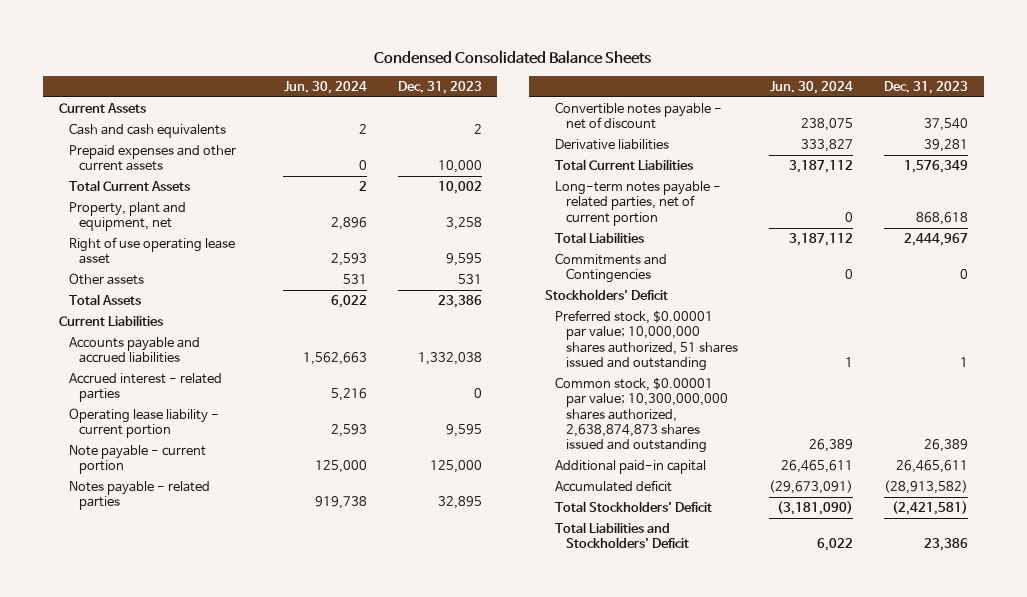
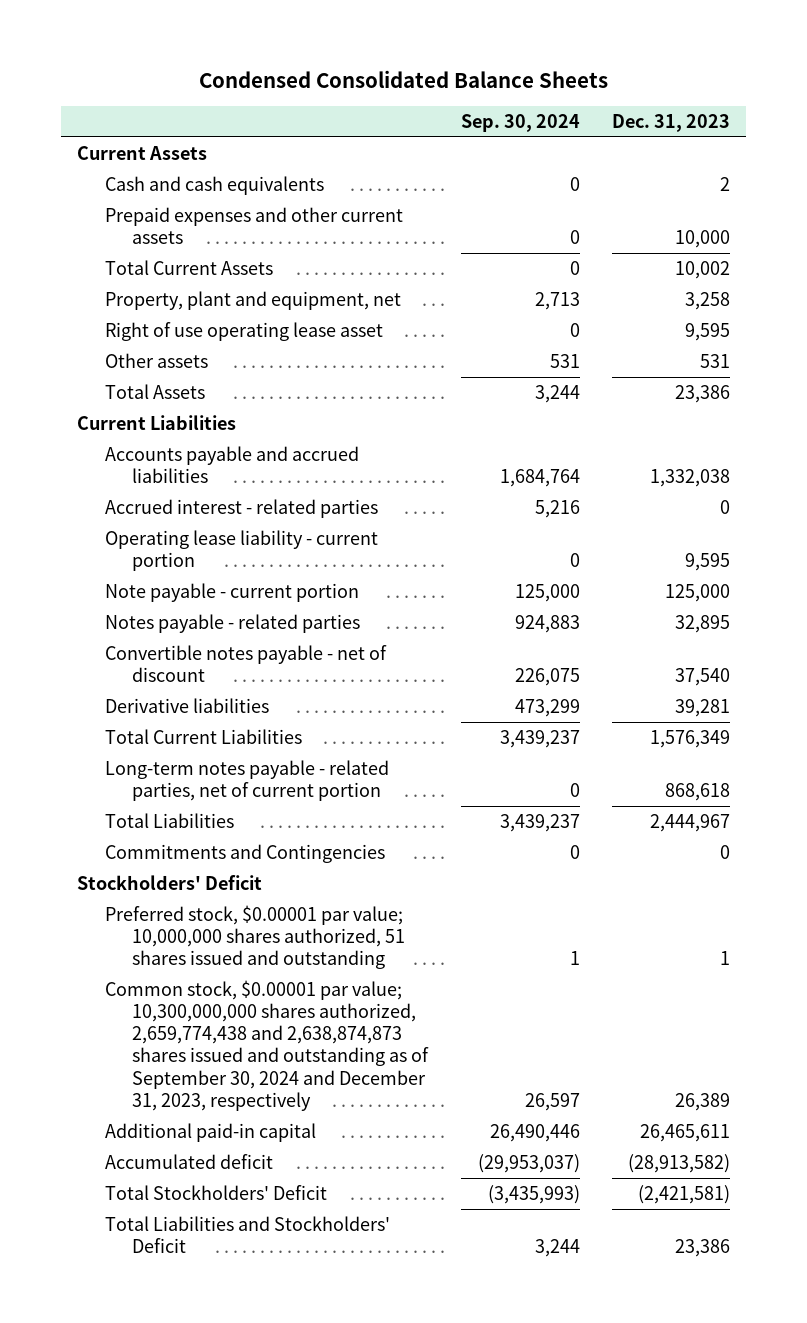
- | Jun. 30, 2024 | Dec. 31, 2023
+ | Sep. 30, 2024 | Dec. 31, 2023
- Common stock, $0.00001 par value; 10,300,000,000 shares authorized, 2,638,874,873 shares issued and outstanding | 26,389 | 26,389
+ Common stock, $0.00001 par value; 10,300,000,000 shares authorized, 2,659,774,438 and 2,638,874,873 shares issued and outstanding as of September 30, 2024 and December 31, 2023, respectively | 26,597 | 26,389

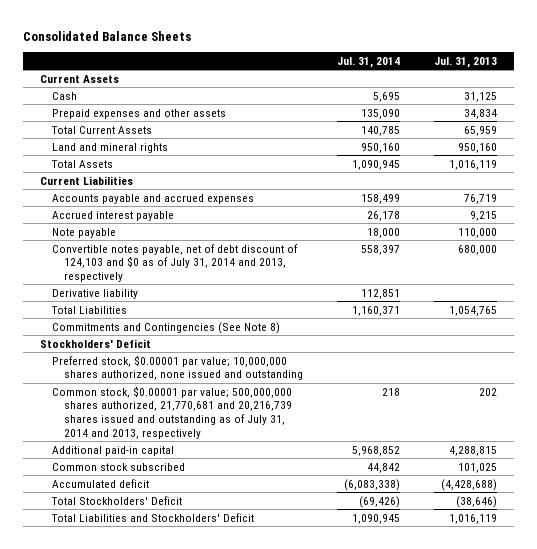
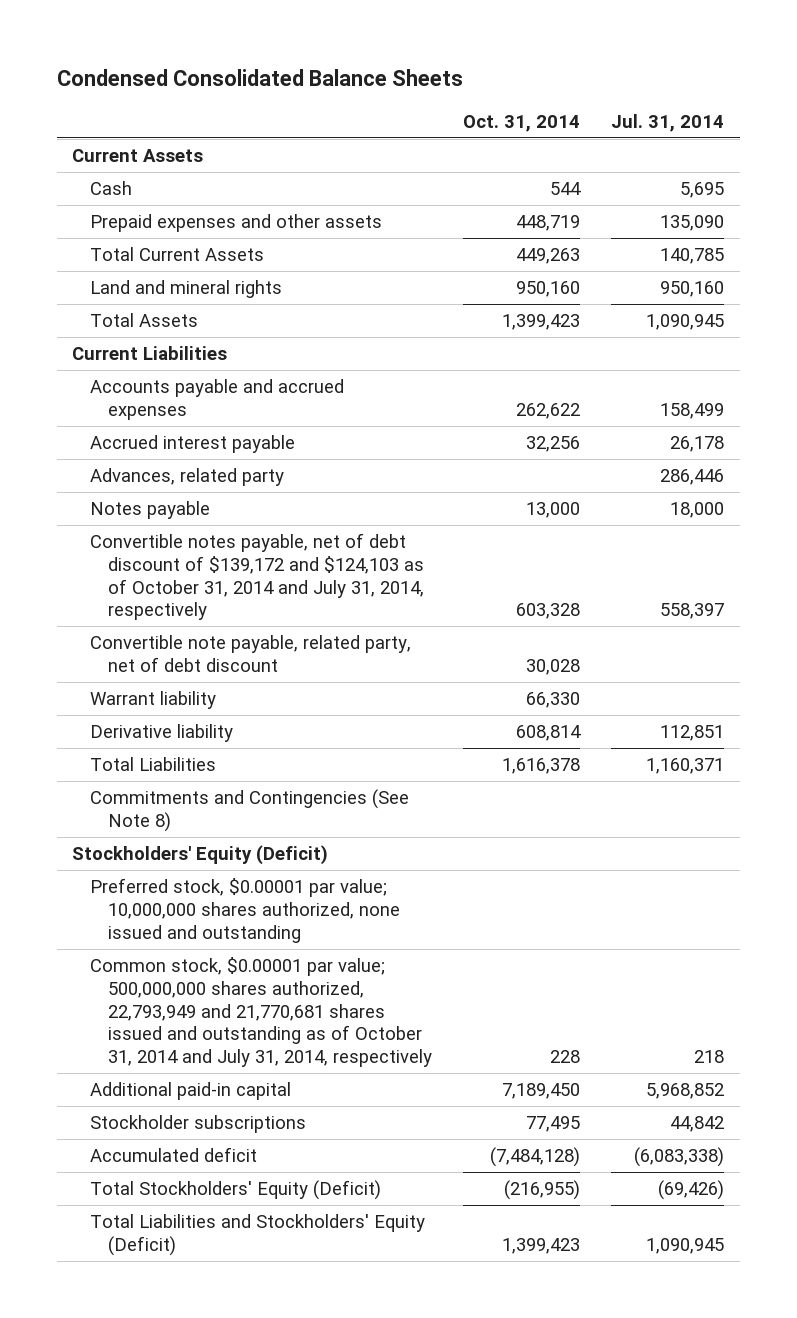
- Consolidated Balance Sheets
+ Condensed Consolidated Balance Sheets
- | Jul. 31, 2014 | Jul. 31, 2013
+ | Oct. 31, 2014 | Jul. 31, 2014
- Note payable | 18,000 | 110,000
- Convertible notes payable, net of debt discount of 124,103 and $0 as of July 31, 2014 and 2013, respectively | 558,397 | 680,000
+ Advances, related party | | 286,446
+ Notes payable | 13,000 | 18,000
+ Convertible notes payable, net of debt discount of $139,172 and $124,103 as of October 31, 2014 and July 31, 2014, respectively | 603,328 | 558,397
+ Convertible note payable, related party, net of debt discount | 30,028 |
+ Warrant liability | 66,330 |
- Stockholders' Deficit
+ Stockholders' Equity (Deficit)
- Common stock, $0.00001 par value; 500,000,000 shares authorized, 21,770,681 and 20,216,739 shares issued and outstanding as of July 31, 2014 and 2013, respectively | 218 | 202
+ Common stock, $0.00001 par value; 500,000,000 shares authorized, 22,793,949 and 21,770,681 shares issued and outstanding as of October 31, 2014 and July 31, 2014, respectively | 228 | 218
- Common stock subscribed | 44,842 | 101,025
+ Stockholder subscriptions | 77,495 | 44,842
- Total Stockholders' Deficit | (69,426) | (38,646)
- Total Liabilities and Stockholders' Deficit | 1,090,945 | 1,016,119
+ Total Stockholders' Equity (Deficit) | (216,955) | (69,426)
+ Total Liabilities and Stockholders' Equity (Deficit) | 1,399,423 | 1,090,945

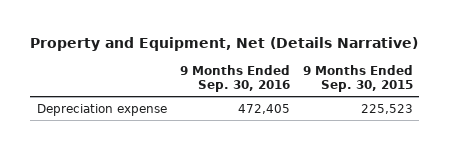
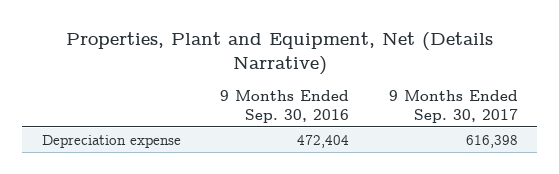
- Property and Equipment, Net (Details Narrative)
+ Properties, Plant and Equipment, Net (Details Narrative)
- | 9 Months Ended Sep. 30, 2016 | 9 Months Ended Sep. 30, 2015
+ | 9 Months Ended Sep. 30, 2016 | 9 Months Ended Sep. 30, 2017
- Depreciation expense | 472,405 | 225,523
+ Depreciation expense | 472,404 | 616,398

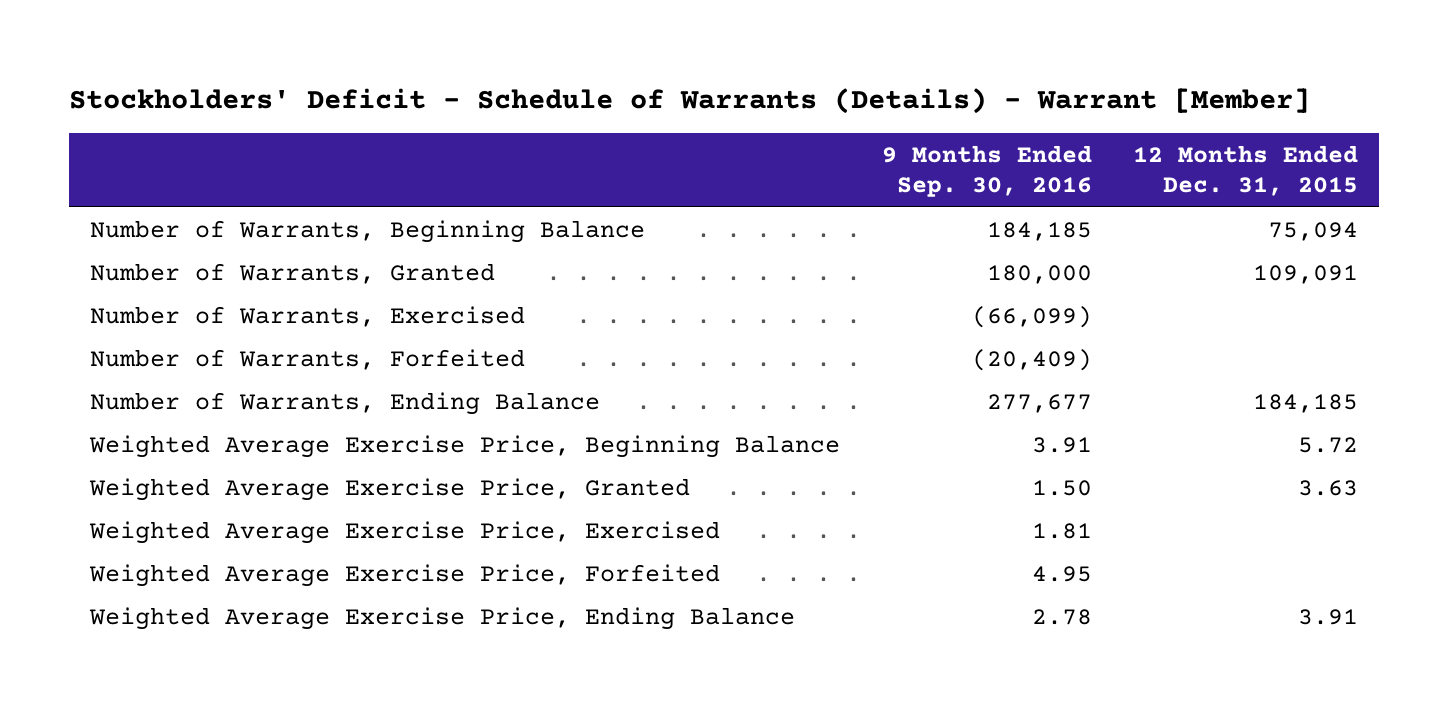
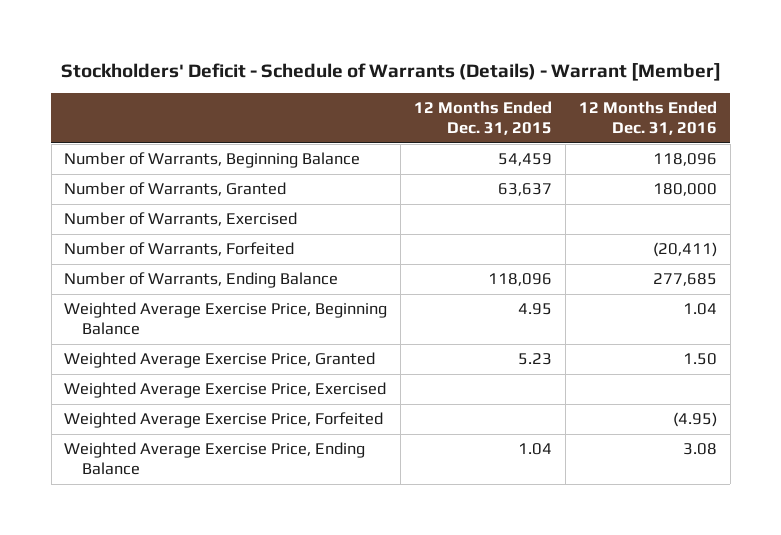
- | 9 Months Ended Sep. 30, 2016 | 12 Months Ended Dec. 31, 2015
+ | 12 Months Ended Dec. 31, 2015 | 12 Months Ended Dec. 31, 2016
- Number of Warrants, Beginning Balance | 184,185 | 75,094
- Number of Warrants, Granted | 180,000 | 109,091
+ Number of Warrants, Beginning Balance | 54,459 | 118,096
+ Number of Warrants, Granted | 63,637 | 180,000
- Number of Warrants, Ending Balance | 277,677 | 184,185
- Weighted Average Exercise Price, Beginning Balance | 3.91 | 5.72
- Weighted Average Exercise Price, Granted | 1.50 | 3.63
+ Number of Warrants, Ending Balance | 118,096 | 277,685
+ Weighted Average Exercise Price, Beginning Balance | 4.95 | 1.04
+ Weighted Average Exercise Price, Granted | 5.23 | 1.50
- Weighted Average Exercise Price, Ending Balance | 2.78 | 3.91
+ Weighted Average Exercise Price, Ending Balance | 1.04 | 3.08

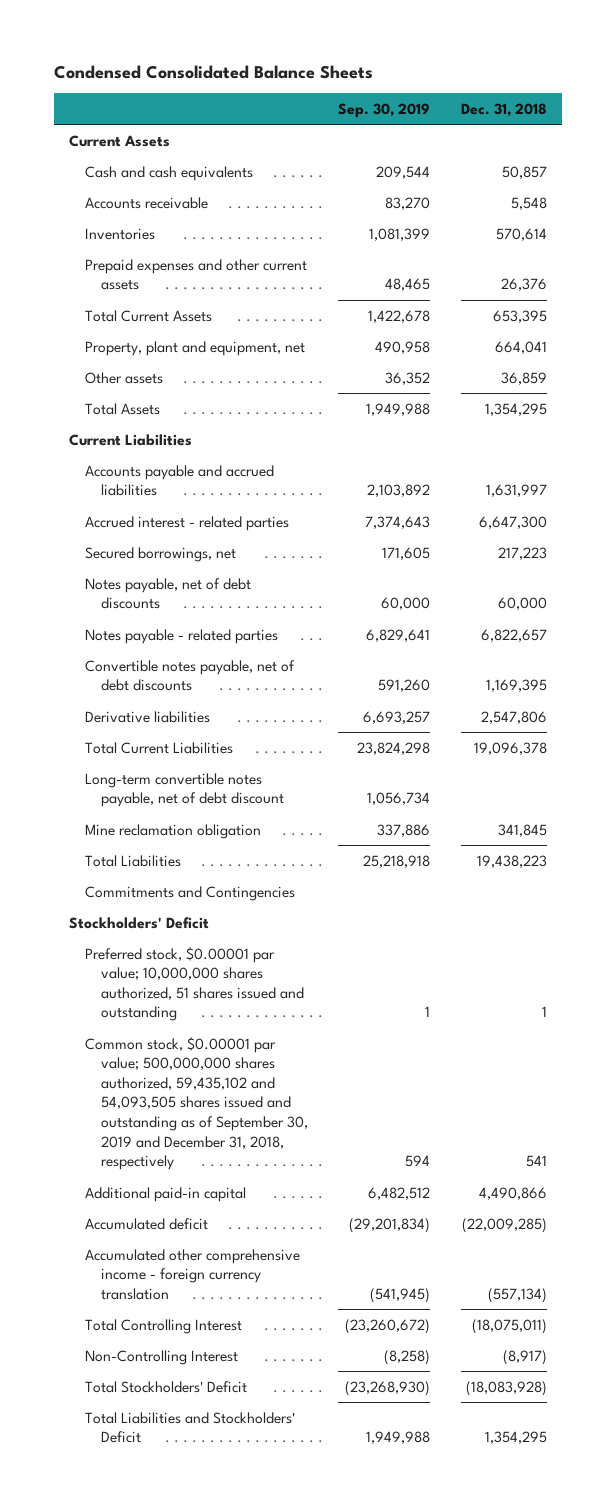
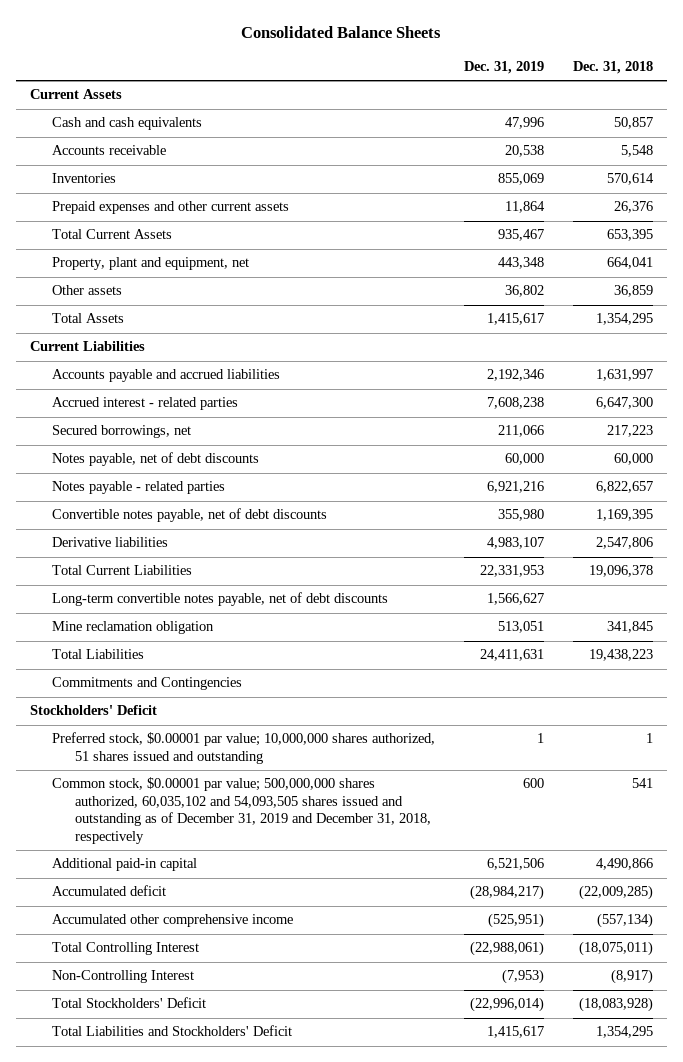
- Condensed Consolidated Balance Sheets
+ Consolidated Balance Sheets
- | Sep. 30, 2019 | Dec. 31, 2018
+ | Dec. 31, 2019 | Dec. 31, 2018
- Long-term convertible notes payable, net of debt discount | 1,056,734 |
+ Long-term convertible notes payable, net of debt discounts | 1,566,627 |
- Common stock, $0.00001 par value; 500,000,000 shares authorized, 59,435,102 and 54,093,505 shares issued and outstanding as of September 30, 2019 and December 31, 2018, respectively | 594 | 541
+ Common stock, $0.00001 par value; 500,000,000 shares authorized, 60,035,102 and 54,093,505 shares issued and outstanding as of December 31, 2019 and December 31, 2018, respectively | 600 | 541
- Accumulated other comprehensive income - foreign currency translation | (541,945) | (557,134)
+ Accumulated other comprehensive income | (525,951) | (557,134)

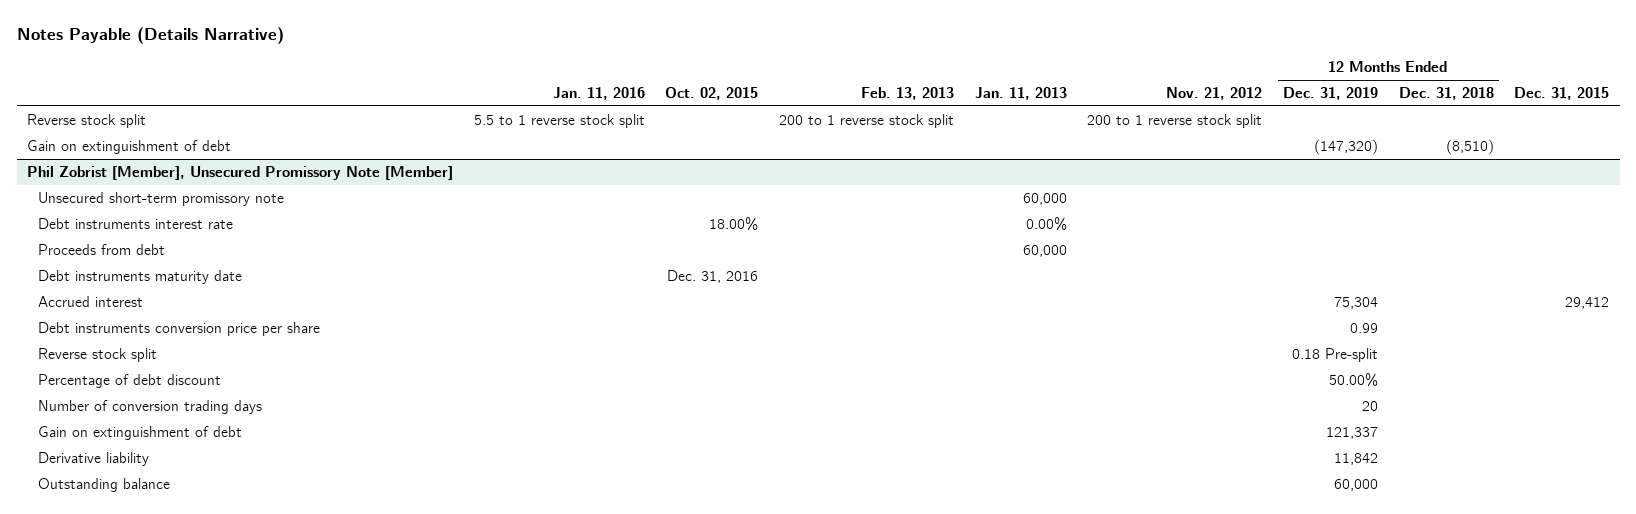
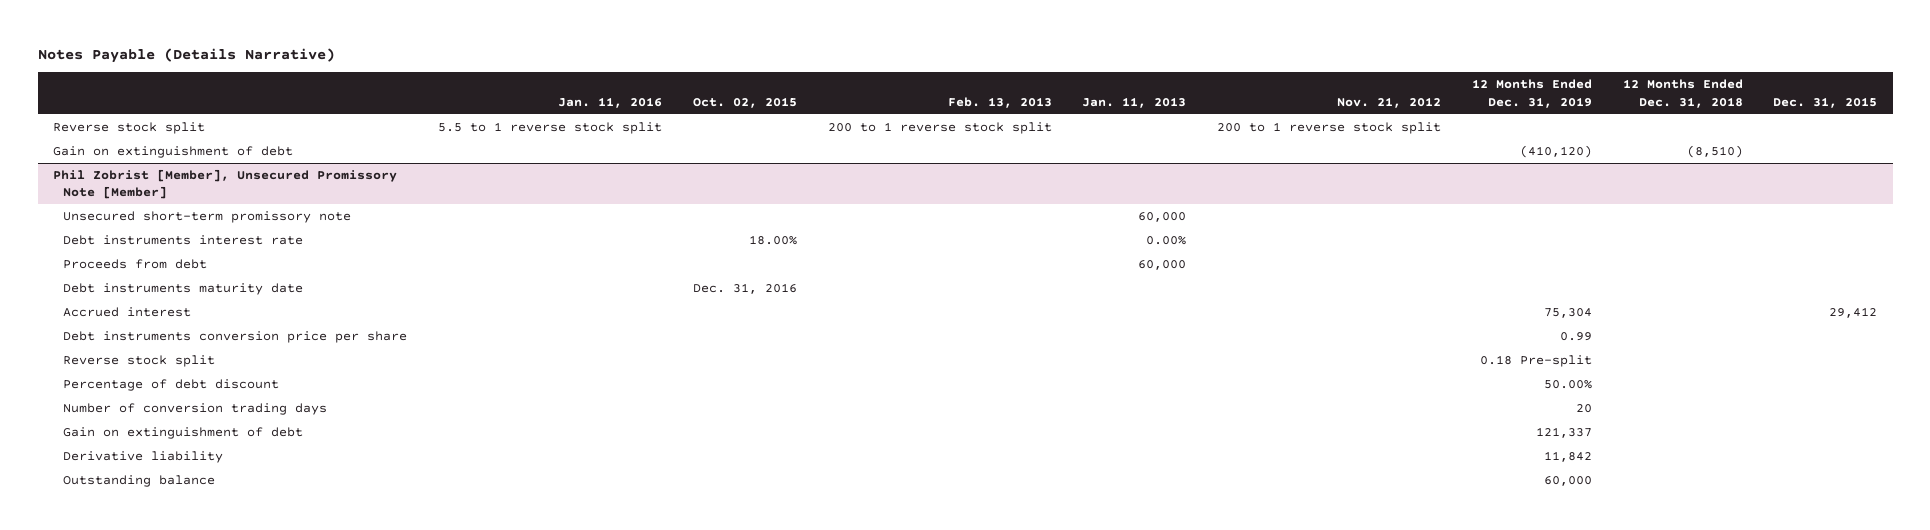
- Gain on extinguishment of debt | | | | | | (147,320) | (8,510) |
+ Gain on extinguishment of debt | | | | | | (410,120) | (8,510) |

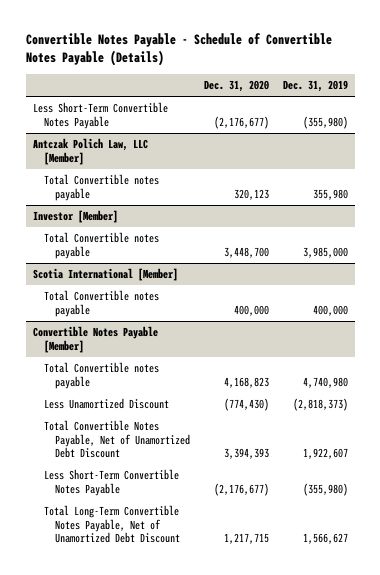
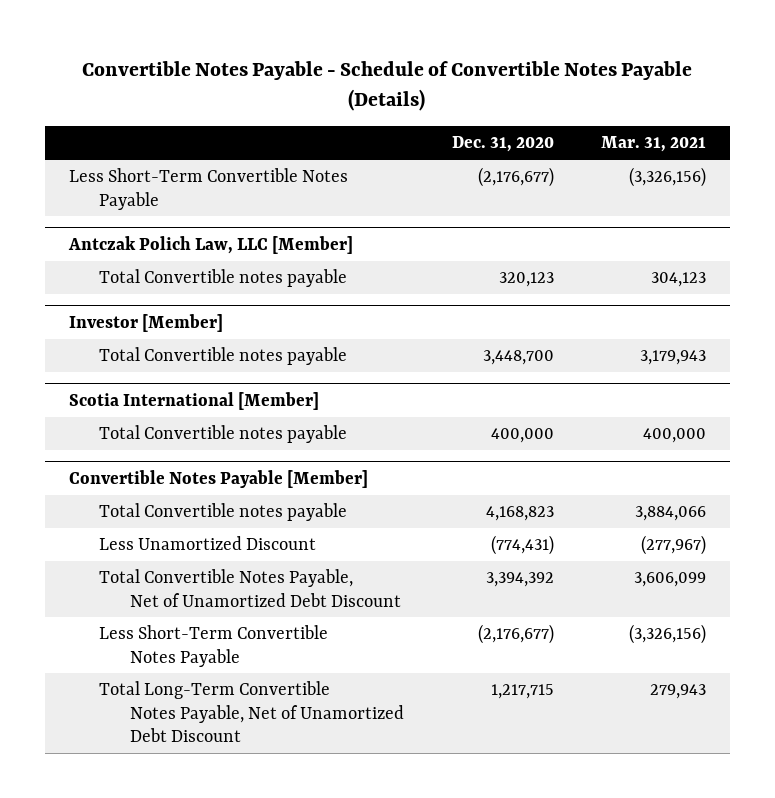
- | Dec. 31, 2020 | Dec. 31, 2019
+ | Dec. 31, 2020 | Mar. 31, 2021
@ Convertible Notes Payable [Member]
- Less Unamortized Discount | (774,430) | (2,818,373)
- Total Convertible Notes Payable, Net of Unamortized Debt Discount | 3,394,393 | 1,922,607
+ Less Unamortized Discount | (774,431) | (277,967)
+ Total Convertible Notes Payable, Net of Unamortized Debt Discount | 3,394,392 | 3,606,099

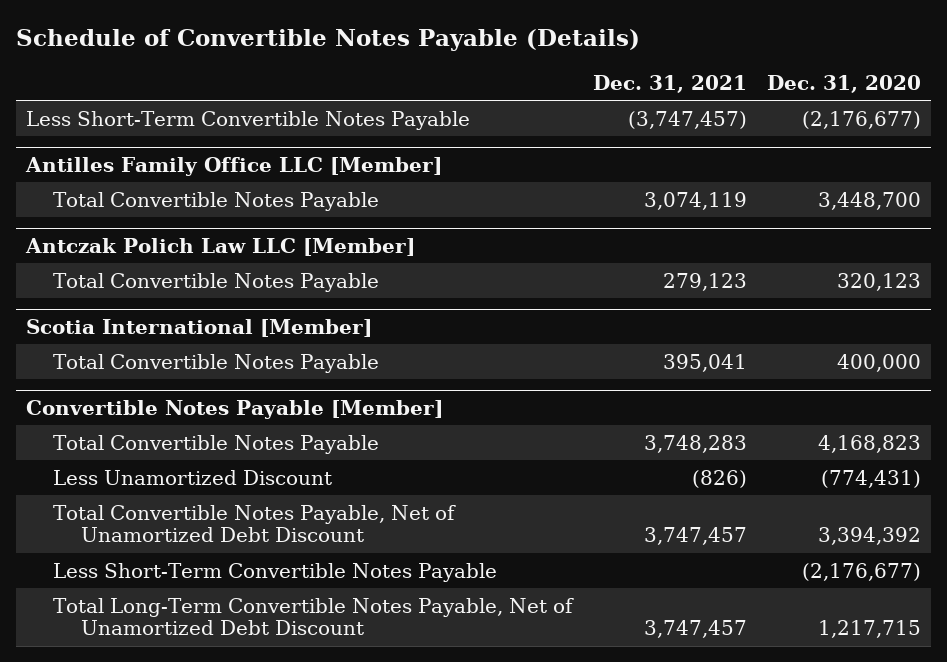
- Convertible Notes Payable - Schedule of Convertible Notes Payable (Details)
+ Schedule of Convertible Notes Payable (Details)
- | Dec. 31, 2020 | Mar. 31, 2021
+ | Dec. 31, 2021 | Dec. 31, 2020
- Antczak Polich Law, LLC [Member]
- Total Convertible notes payable | 320,123 | 304,123
- Investor [Member]
- Total Convertible notes payable | 3,448,700 | 3,179,943
+ Antilles Family Office LLC [Member]
+ Total Convertible Notes Payable | 3,074,119 | 3,448,700
+ Antczak Polich Law LLC [Member]
+ Total Convertible Notes Payable | 279,123 | 320,123
@ Scotia International [Member]
- Total Convertible notes payable | 400,000 | 400,000
+ Total Convertible Notes Payable | 395,041 | 400,000
@ Convertible Notes Payable [Member]
- Total Convertible notes payable | 4,168,823 | 3,884,066
+ Total Convertible Notes Payable | 3,748,283 | 4,168,823

